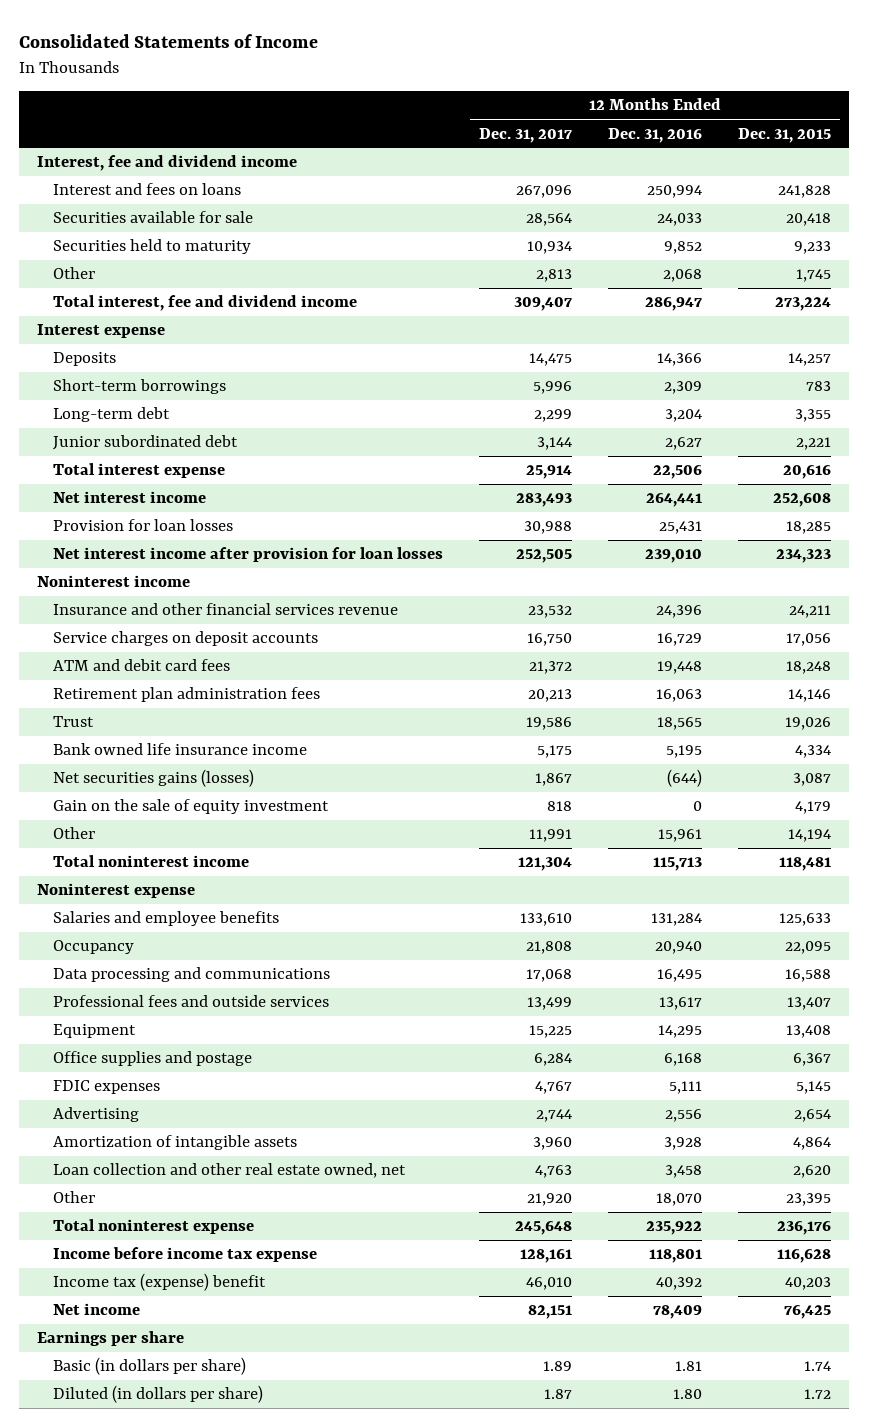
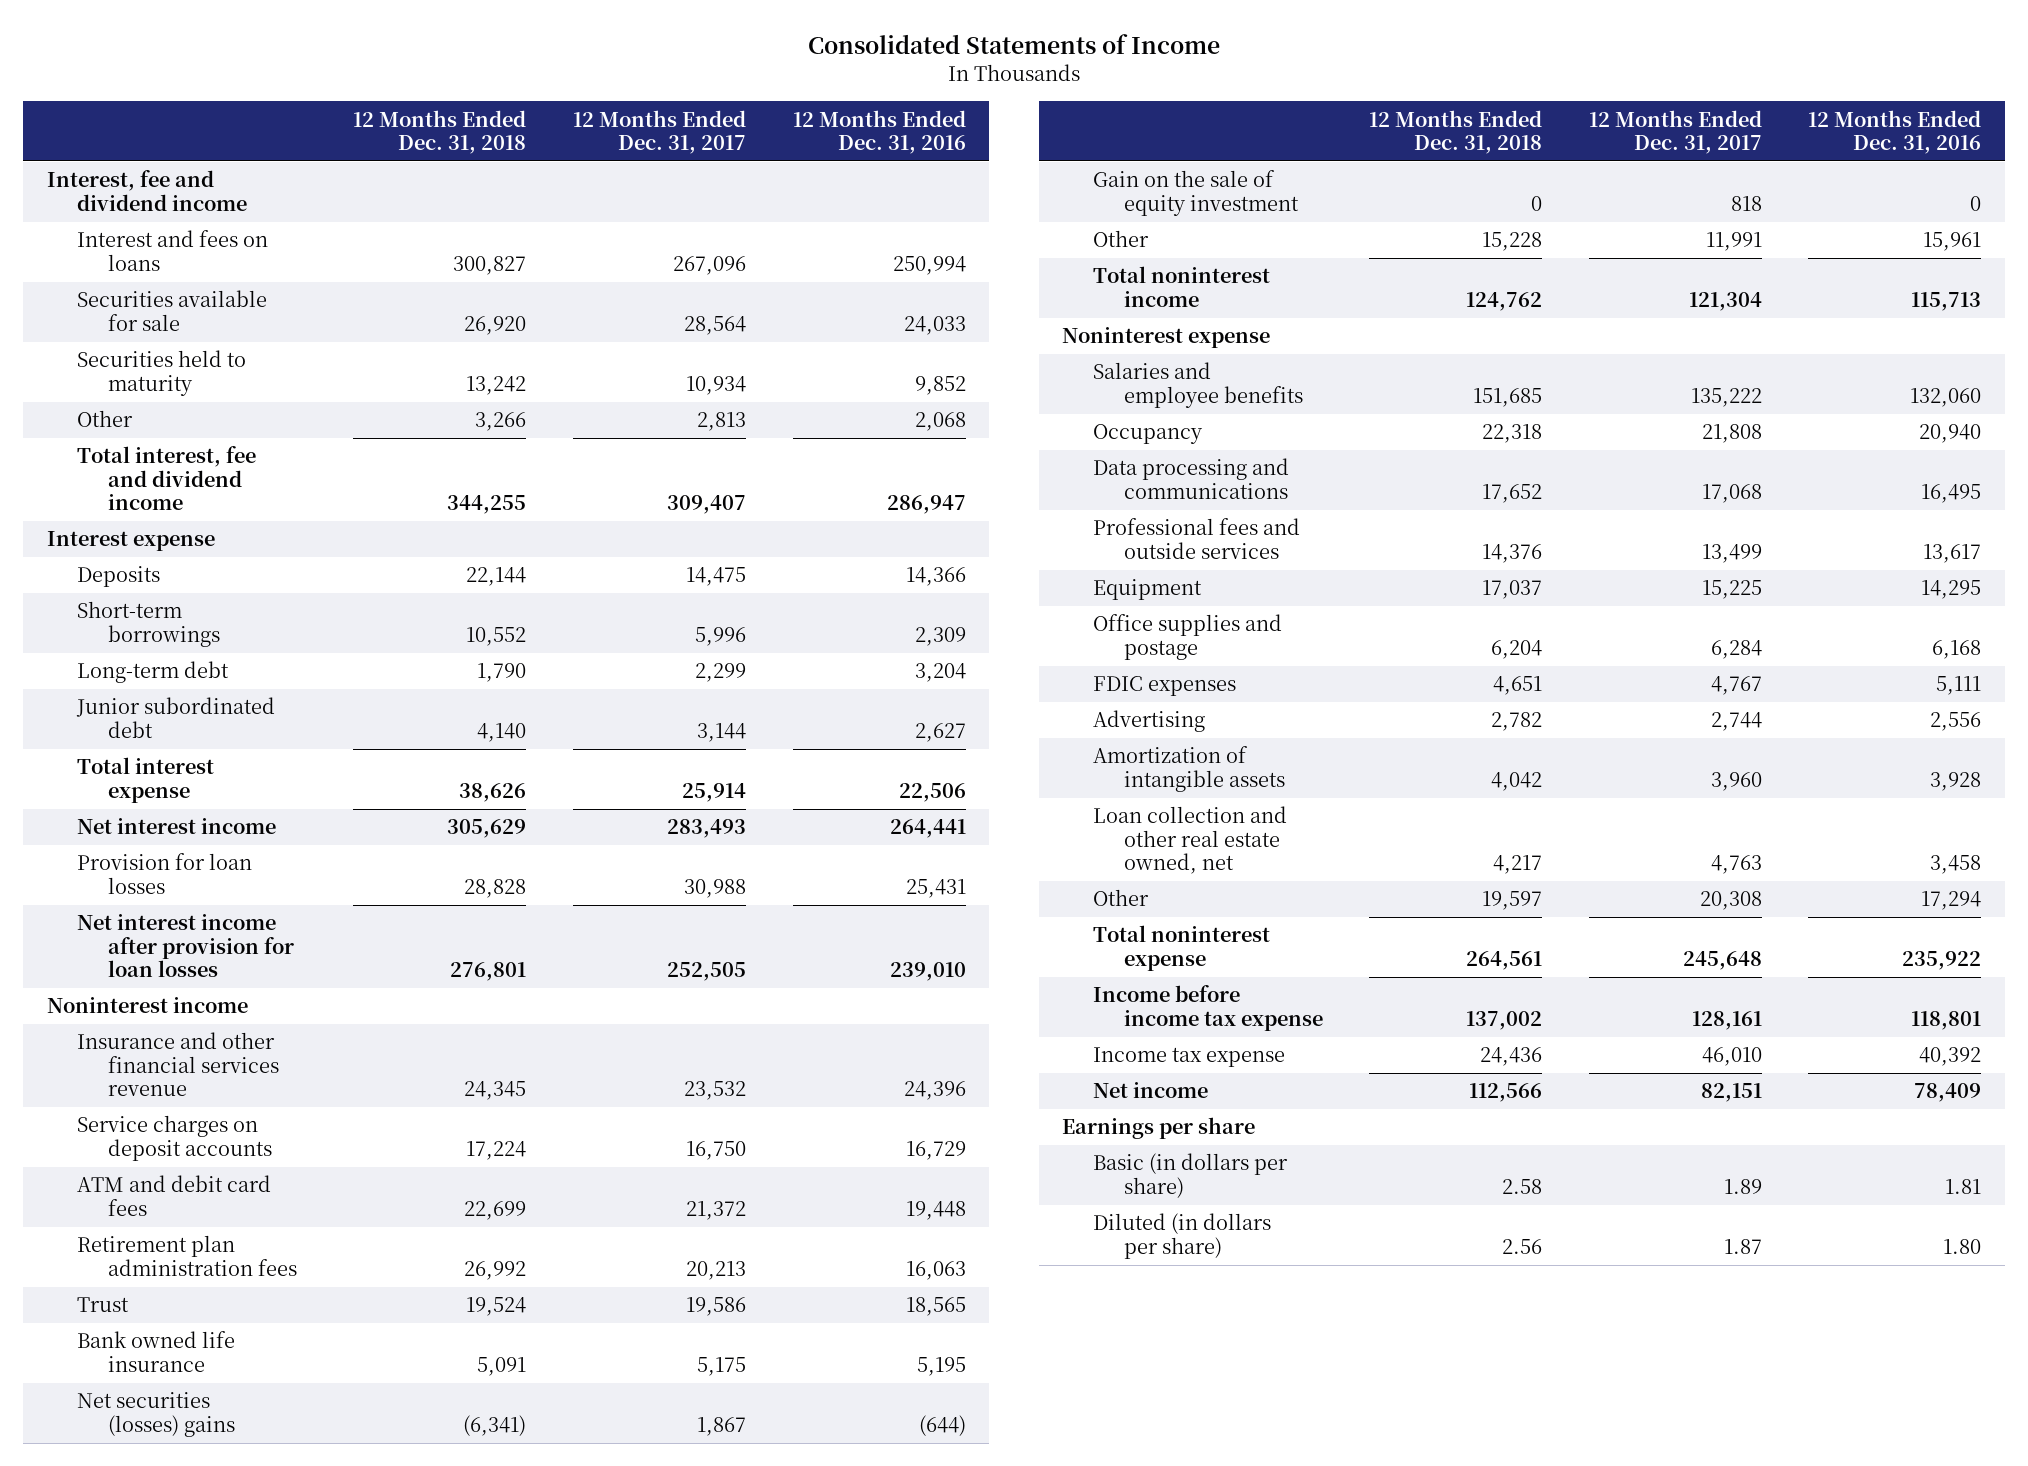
- | 12 Months Ended Dec. 31, 2017 | 12 Months Ended Dec. 31, 2016 | 12 Months Ended Dec. 31, 2015
+ | 12 Months Ended Dec. 31, 2018 | 12 Months Ended Dec. 31, 2017 | 12 Months Ended Dec. 31, 2016
- Bank owned life insurance income | 5,175 | 5,195 | 4,334
- Net securities gains (losses) | 1,867 | (644) | 3,087
+ Bank owned life insurance | 5,091 | 5,175 | 5,195
+ Net securities (losses) gains | (6,341) | 1,867 | (644)
- Salaries and employee benefits | 133,610 | 131,284 | 125,633
+ Salaries and employee benefits | 151,685 | 135,222 | 132,060
- Other | 21,920 | 18,070 | 23,395
+ Other | 19,597 | 20,308 | 17,294
- Income tax (expense) benefit | 46,010 | 40,392 | 40,203
+ Income tax expense | 24,436 | 46,010 | 40,392

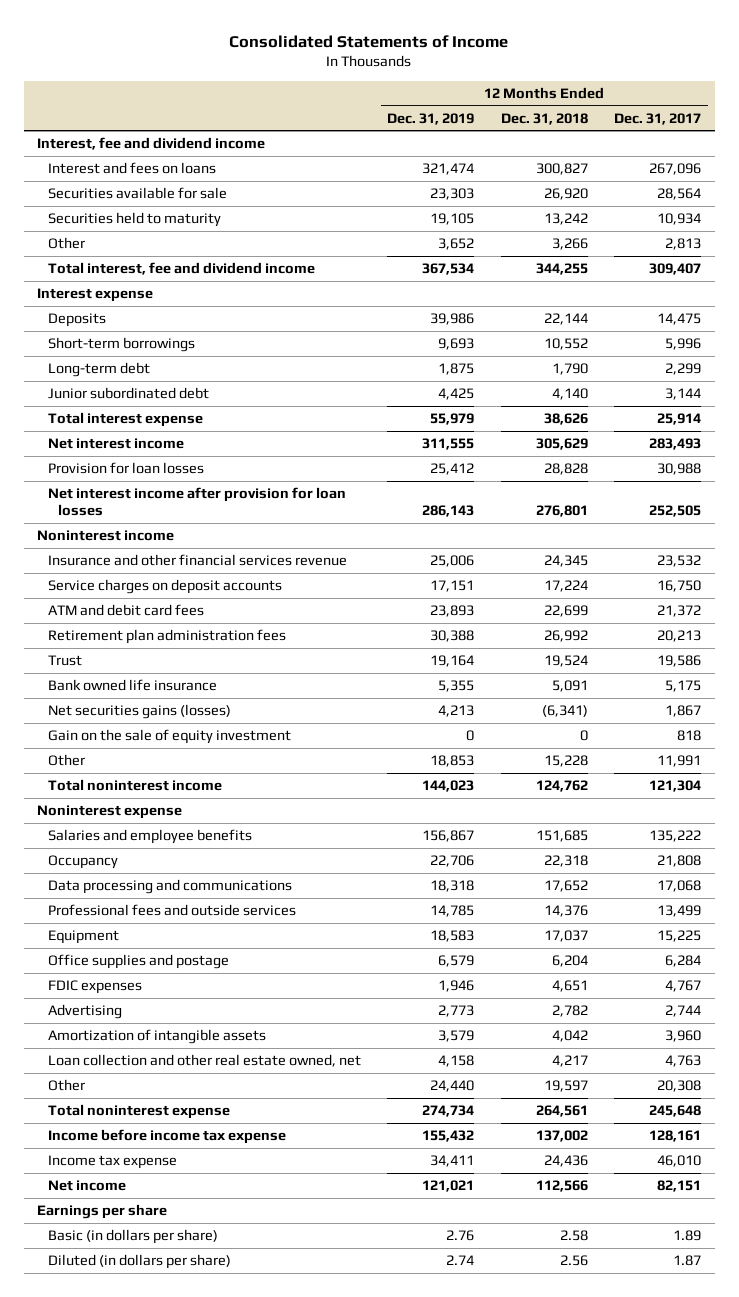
- | 12 Months Ended Dec. 31, 2018 | 12 Months Ended Dec. 31, 2017 | 12 Months Ended Dec. 31, 2016
+ | 12 Months Ended Dec. 31, 2019 | 12 Months Ended Dec. 31, 2018 | 12 Months Ended Dec. 31, 2017
- Net securities (losses) gains | (6,341) | 1,867 | (644)
+ Net securities gains (losses) | 4,213 | (6,341) | 1,867

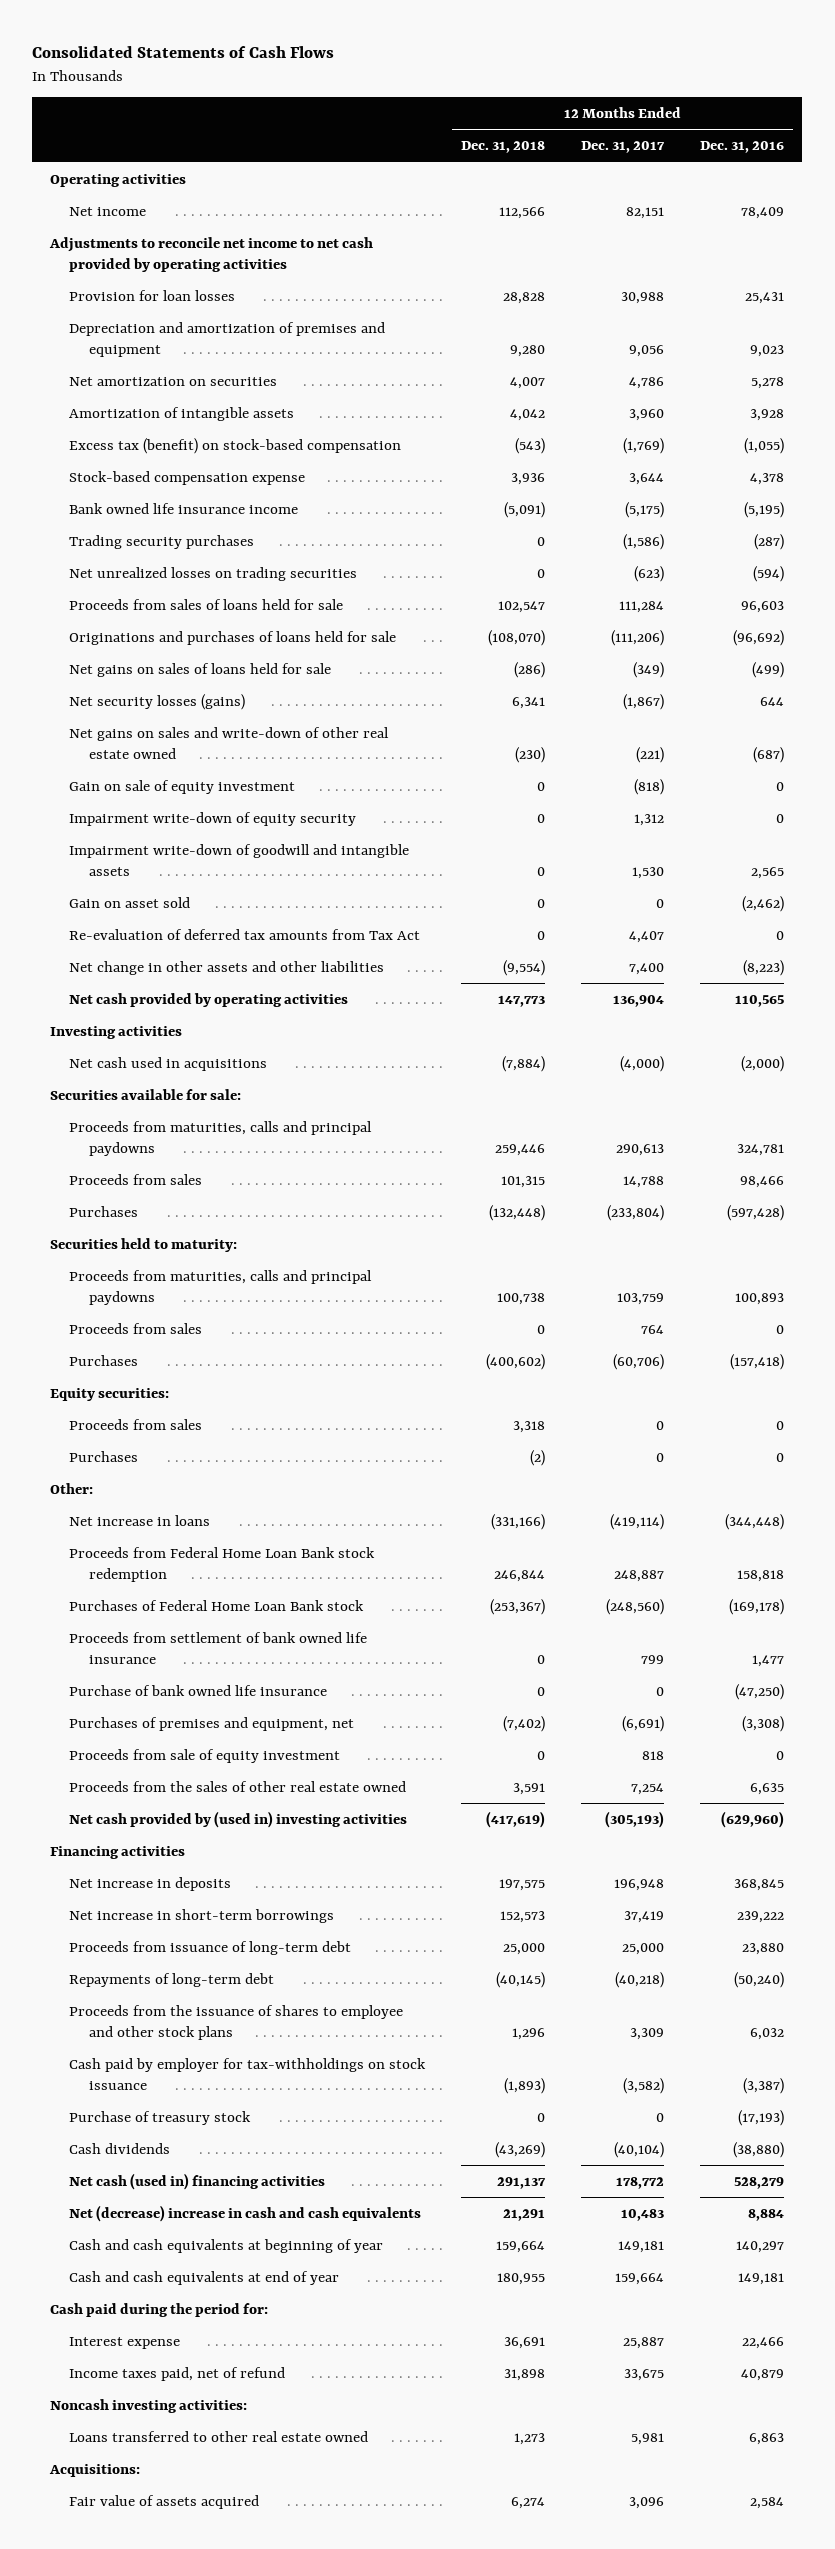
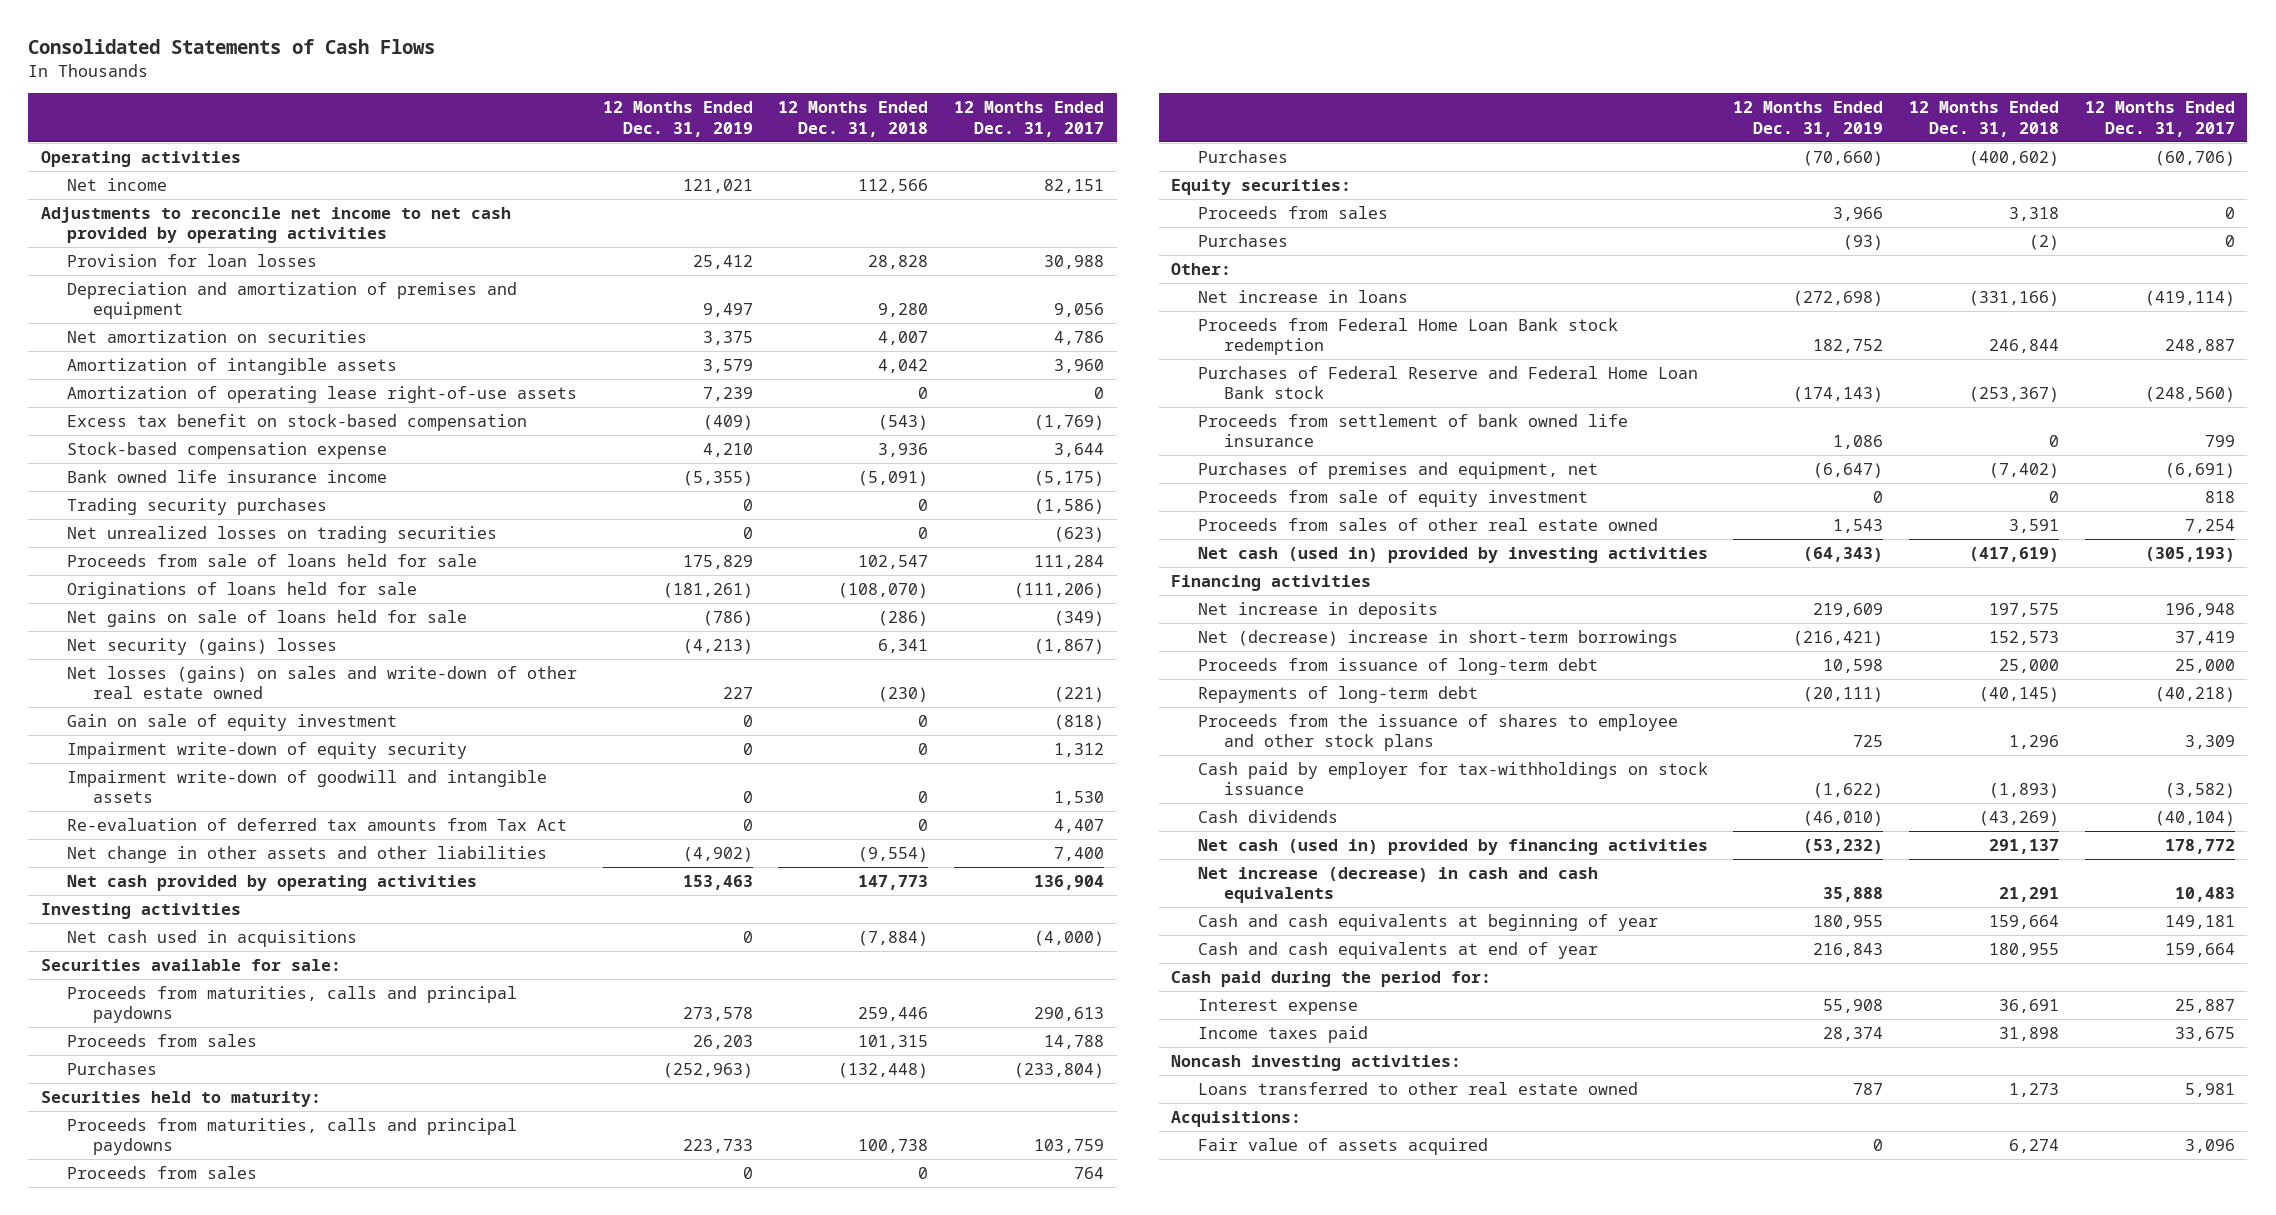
- | 12 Months Ended Dec. 31, 2018 | 12 Months Ended Dec. 31, 2017 | 12 Months Ended Dec. 31, 2016
+ | 12 Months Ended Dec. 31, 2019 | 12 Months Ended Dec. 31, 2018 | 12 Months Ended Dec. 31, 2017
- Excess tax (benefit) on stock-based compensation | (543) | (1,769) | (1,055)
+ Amortization of operating lease right-of-use assets | 7,239 | 0 | 0
+ Excess tax benefit on stock-based compensation | (409) | (543) | (1,769)
- Proceeds from sales of loans held for sale | 102,547 | 111,284 | 96,603
- Originations and purchases of loans held for sale | (108,070) | (111,206) | (96,692)
- Net gains on sales of loans held for sale | (286) | (349) | (499)
- Net security losses (gains) | 6,341 | (1,867) | 644
- Net gains on sales and write-down of other real estate owned | (230) | (221) | (687)
+ Proceeds from sale of loans held for sale | 175,829 | 102,547 | 111,284
+ Originations of loans held for sale | (181,261) | (108,070) | (111,206)
+ Net gains on sale of loans held for sale | (786) | (286) | (349)
+ Net security (gains) losses | (4,213) | 6,341 | (1,867)
+ Net losses (gains) on sales and write-down of other real estate owned | 227 | (230) | (221)
- Gain on asset sold | 0 | 0 | (2,462)
- Purchases of Federal Home Loan Bank stock | (253,367) | (248,560) | (169,178)
+ Purchases of Federal Reserve and Federal Home Loan Bank stock | (174,143) | (253,367) | (248,560)
- Purchase of bank owned life insurance | 0 | 0 | (47,250)
- Proceeds from the sales of other real estate owned | 3,591 | 7,254 | 6,635
- Net cash provided by (used in) investing activities | (417,619) | (305,193) | (629,960)
+ Proceeds from sales of other real estate owned | 1,543 | 3,591 | 7,254
+ Net cash (used in) provided by investing activities | (64,343) | (417,619) | (305,193)
- Net increase in short-term borrowings | 152,573 | 37,419 | 239,222
+ Net (decrease) increase in short-term borrowings | (216,421) | 152,573 | 37,419
- Purchase of treasury stock | 0 | 0 | (17,193)
- Net cash (used in) financing activities | 291,137 | 178,772 | 528,279
- Net (decrease) increase in cash and cash equivalents | 21,291 | 10,483 | 8,884
+ Net cash (used in) provided by financing activities | (53,232) | 291,137 | 178,772
+ Net increase (decrease) in cash and cash equivalents | 35,888 | 21,291 | 10,483
- Income taxes paid, net of refund | 31,898 | 33,675 | 40,879
+ Income taxes paid | 28,374 | 31,898 | 33,675

